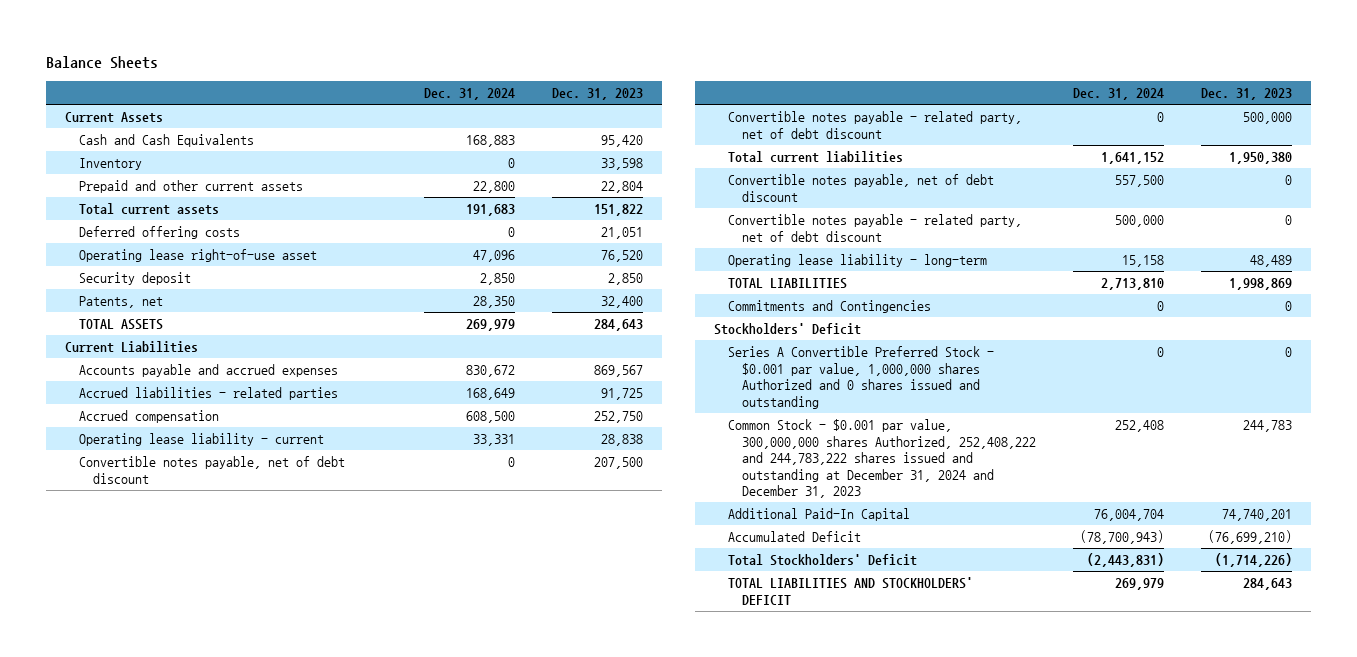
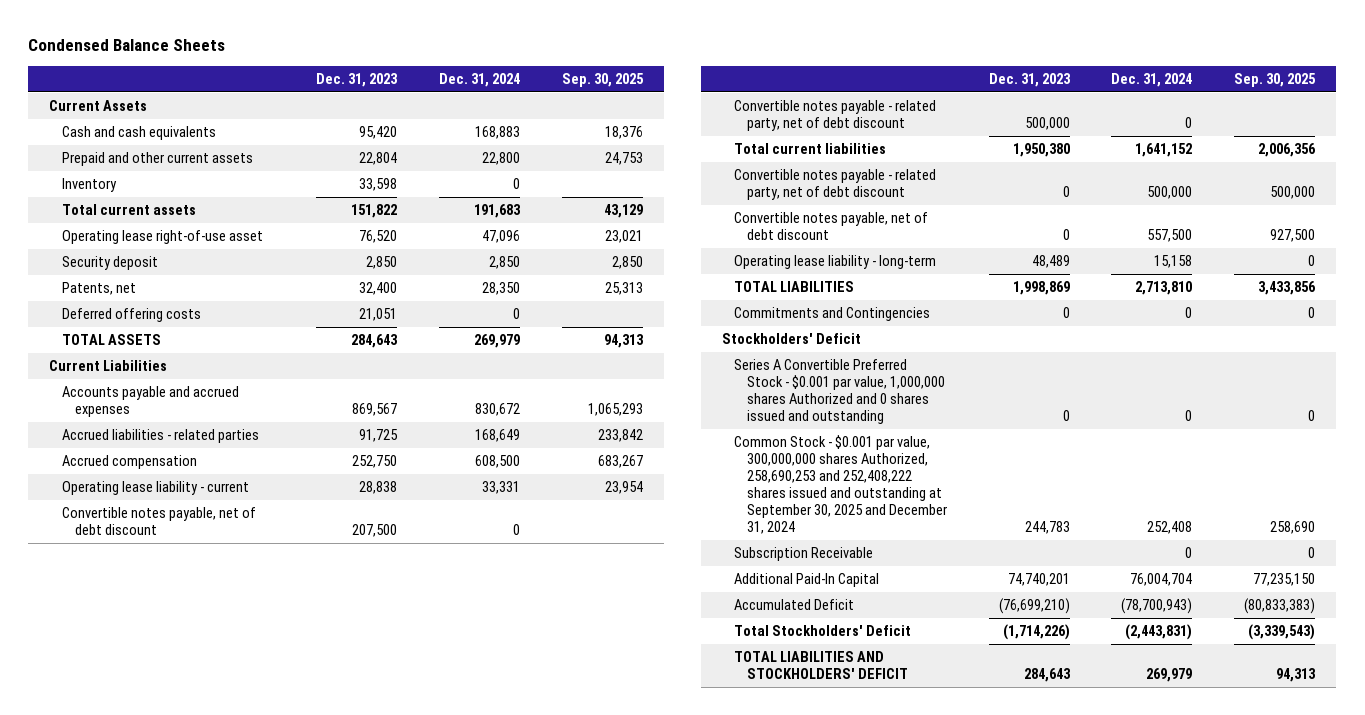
- Balance Sheets
+ Condensed Balance Sheets
- | Dec. 31, 2024 | Dec. 31, 2023
+ | Dec. 31, 2023 | Dec. 31, 2024 | Sep. 30, 2025
- Cash and Cash Equivalents | 168,883 | 95,420
+ Cash and cash equivalents | 95,420 | 168,883 | 18,376
moved down: Inventory | 33,598 | 0 |
moved down: Deferred offering costs | 21,051 | 0 |
moved down: Convertible notes payable, net of debt discount | 0 | 557,500 | 927,500
- Common Stock - $0.001 par value, 300,000,000 shares Authorized, 252,408,222 and 244,783,222 shares issued and outstanding at December 31, 2024 and December 31, 2023 | 252,408 | 244,783
+ Common Stock - $0.001 par value, 300,000,000 shares Authorized, 258,690,253 and 252,408,222 shares issued and outstanding at September 30, 2025 and December 31, 2024 | 244,783 | 252,408 | 258,690
+ Subscription Receivable | | 0 | 0

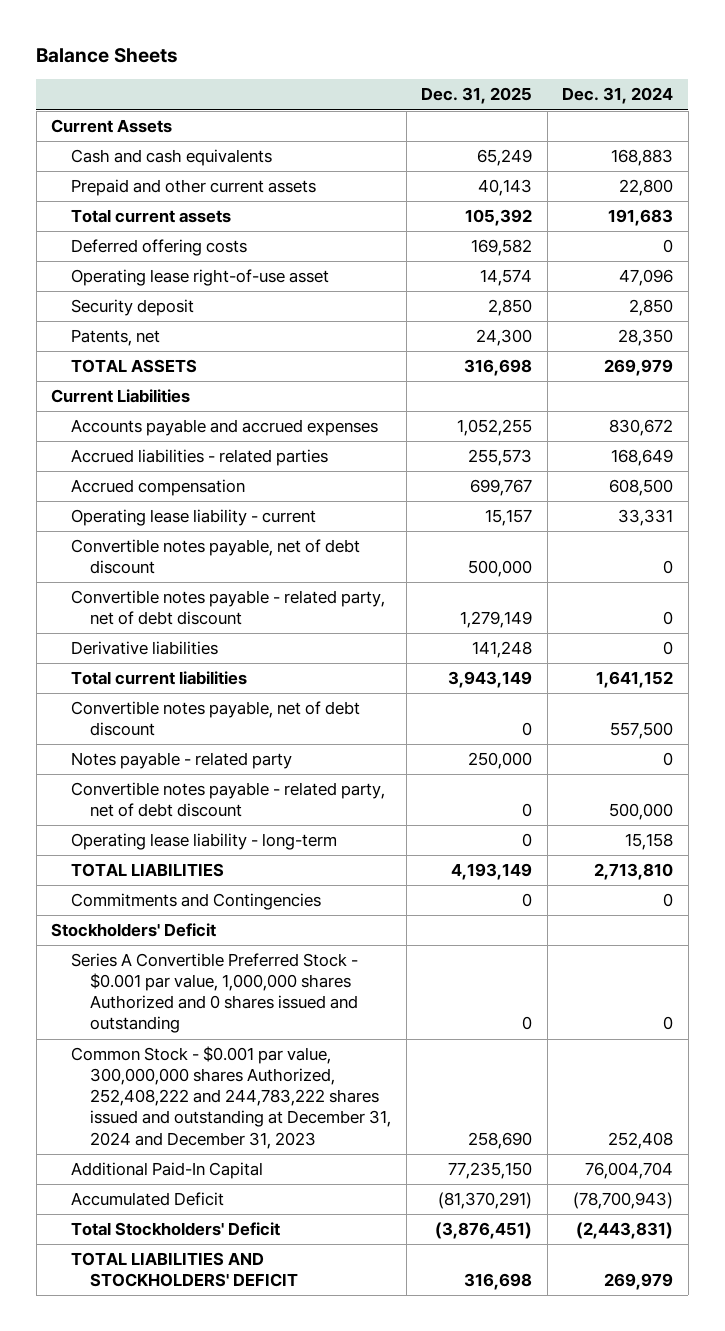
- Condensed Balance Sheets
+ Balance Sheets
- | Dec. 31, 2023 | Dec. 31, 2024 | Sep. 30, 2025
+ | Dec. 31, 2025 | Dec. 31, 2024
- Inventory | 33,598 | 0 |
moved up: Deferred offering costs | 169,582 | 0
+ Derivative liabilities | 141,248 | 0
+ Notes payable - related party | 250,000 | 0
moved down: Convertible notes payable - related party, net of debt discount | 0 | 500,000
- Common Stock - $0.001 par value, 300,000,000 shares Authorized, 258,690,253 and 252,408,222 shares issued and outstanding at September 30, 2025 and December 31, 2024 | 244,783 | 252,408 | 258,690
- Subscription Receivable | | 0 | 0
+ Common Stock - $0.001 par value, 300,000,000 shares Authorized, 252,408,222 and 244,783,222 shares issued and outstanding at December 31, 2024 and December 31, 2023 | 258,690 | 252,408

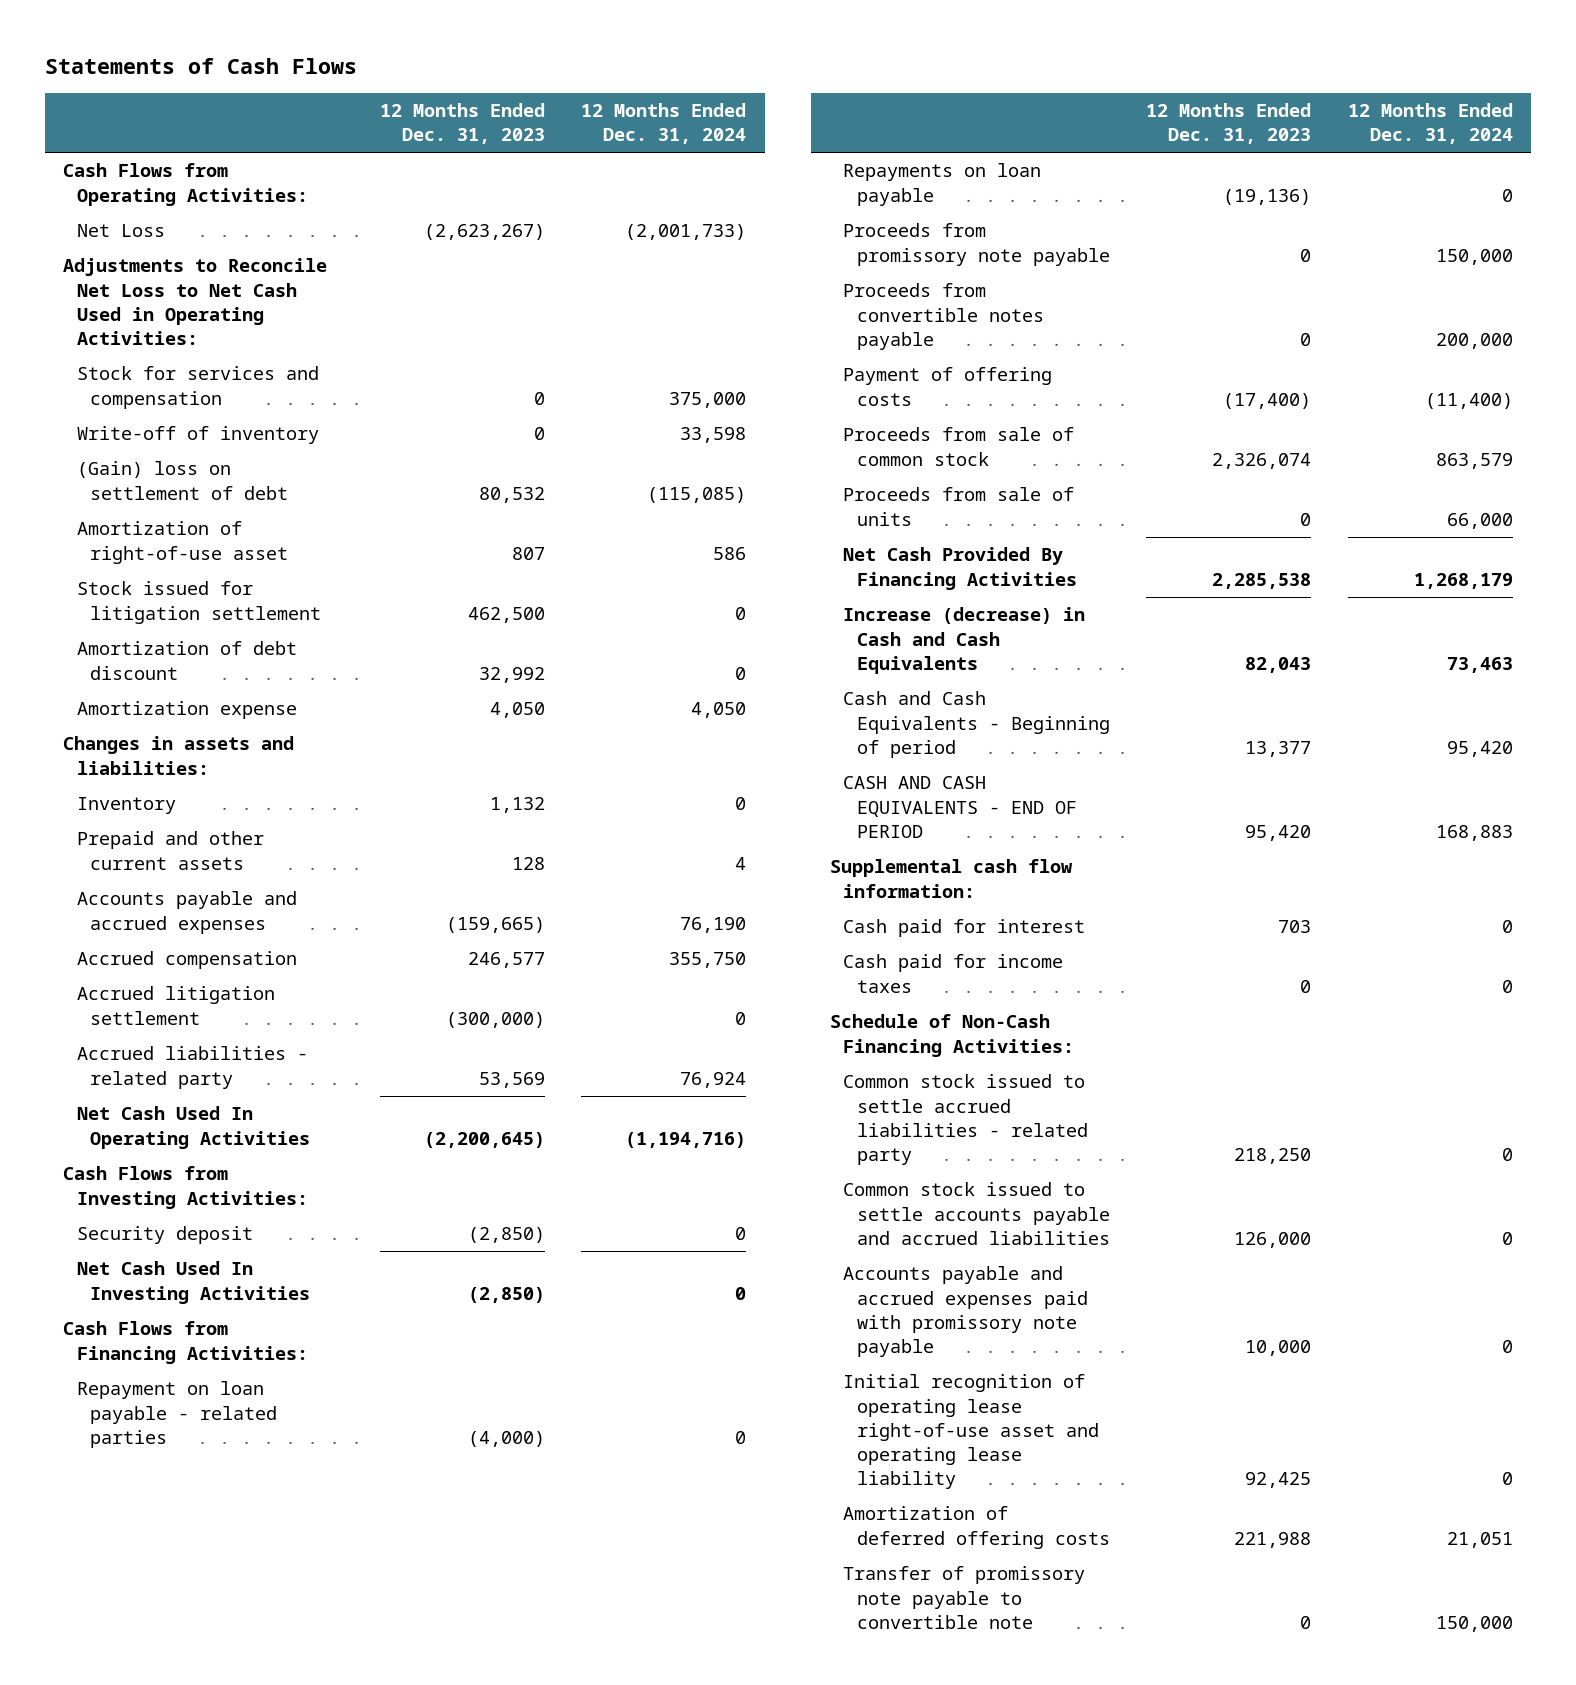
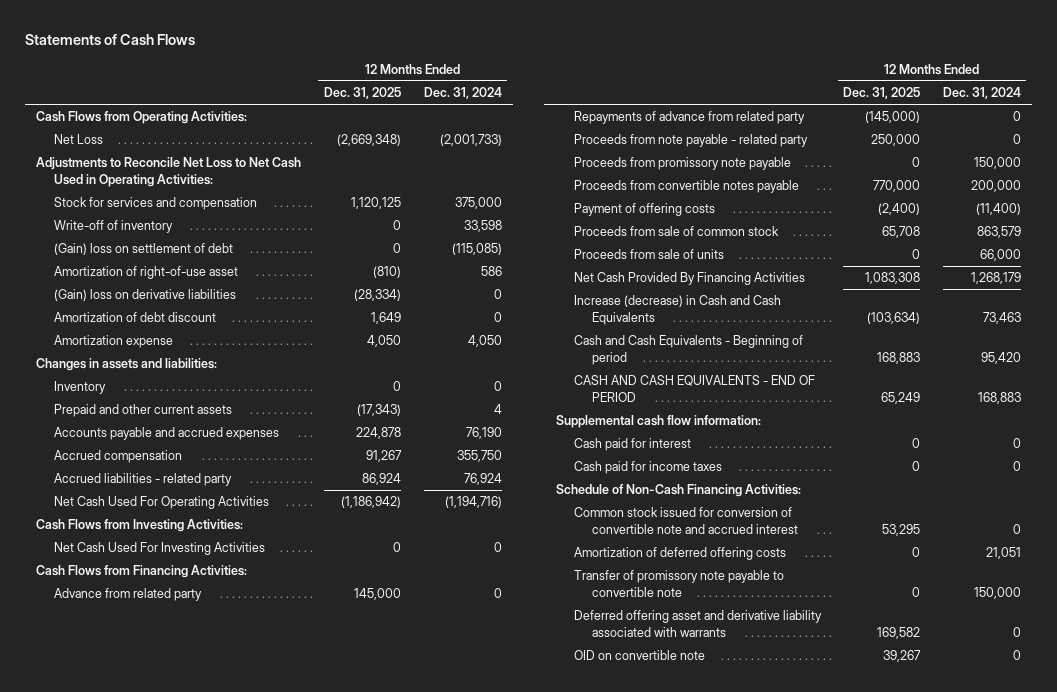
- | 12 Months Ended Dec. 31, 2023 | 12 Months Ended Dec. 31, 2024
+ | 12 Months Ended Dec. 31, 2025 | 12 Months Ended Dec. 31, 2024
- Stock issued for litigation settlement | 462,500 | 0
+ (Gain) loss on derivative liabilities | (28,334) | 0
- Accrued litigation settlement | (300,000) | 0
- Net Cash Used In Operating Activities | (2,200,645) | (1,194,716)
+ Net Cash Used For Operating Activities | (1,186,942) | (1,194,716)
- Security deposit | (2,850) | 0
- Net Cash Used In Investing Activities | (2,850) | 0
+ Net Cash Used For Investing Activities | 0 | 0
- Repayment on loan payable - related parties | (4,000) | 0
- Repayments on loan payable | (19,136) | 0
+ Advance from related party | 145,000 | 0
+ Repayments of advance from related party | (145,000) | 0
+ Proceeds from note payable - related party | 250,000 | 0
- Common stock issued to settle accrued liabilities - related party | 218,250 | 0
- Common stock issued to settle accounts payable and accrued liabilities | 126,000 | 0
- Accounts payable and accrued expenses paid with promissory note payable | 10,000 | 0
- Initial recognition of operating lease right-of-use asset and operating lease liability | 92,425 | 0
+ Common stock issued for conversion of convertible note and accrued interest | 53,295 | 0
+ Deferred offering asset and derivative liability associated with warrants | 169,582 | 0
+ OID on convertible note | 39,267 | 0

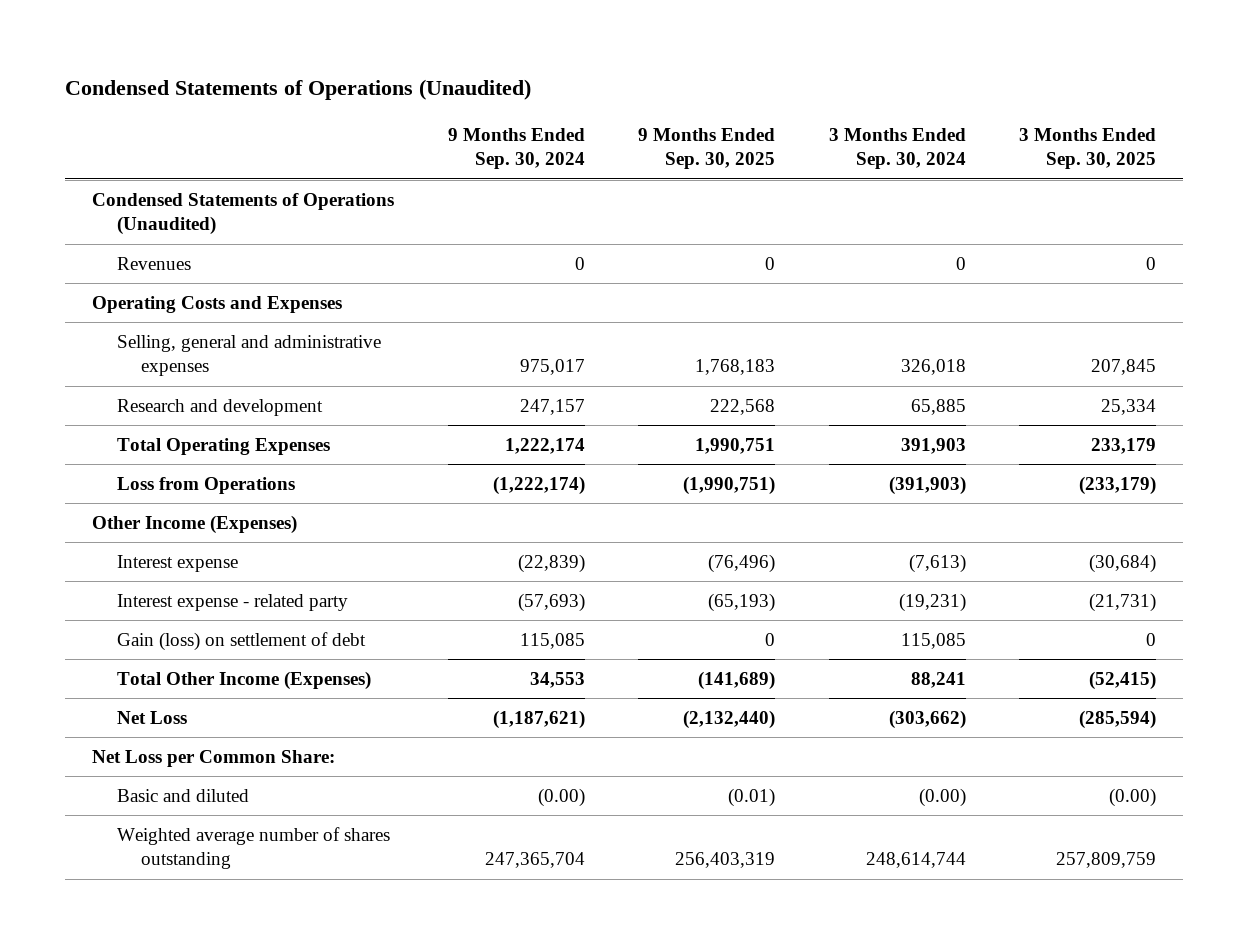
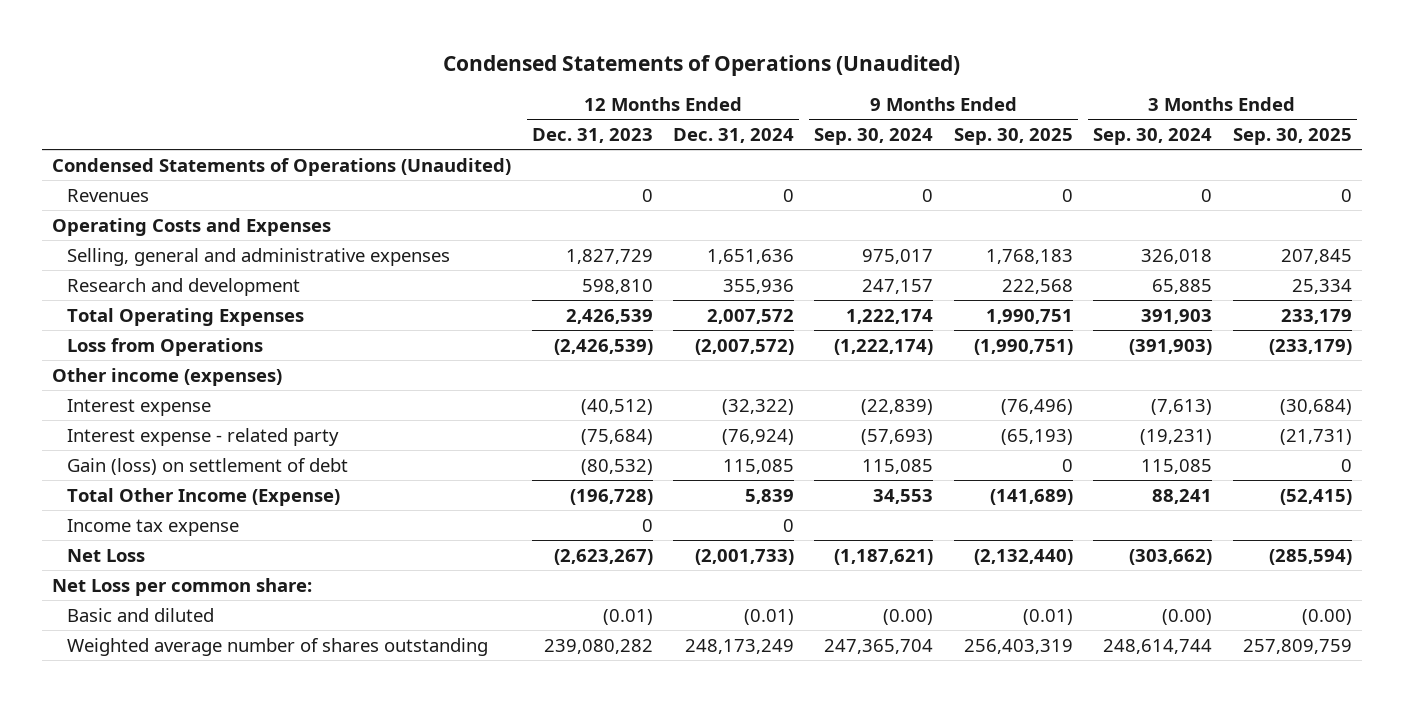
- | 9 Months Ended Sep. 30, 2024 | 9 Months Ended Sep. 30, 2025 | 3 Months Ended Sep. 30, 2024 | 3 Months Ended Sep. 30, 2025
+ | 12 Months Ended Dec. 31, 2023 | 12 Months Ended Dec. 31, 2024 | 9 Months Ended Sep. 30, 2024 | 9 Months Ended Sep. 30, 2025 | 3 Months Ended Sep. 30, 2024 | 3 Months Ended Sep. 30, 2025
- Other Income (Expenses)
+ Other income (expenses)
- Total Other Income (Expenses) | 34,553 | (141,689) | 88,241 | (52,415)
+ Total Other Income (Expense) | (196,728) | 5,839 | 34,553 | (141,689) | 88,241 | (52,415)
+ Income tax expense | 0 | 0 | | | |
- Net Loss per Common Share:
+ Net Loss per common share:

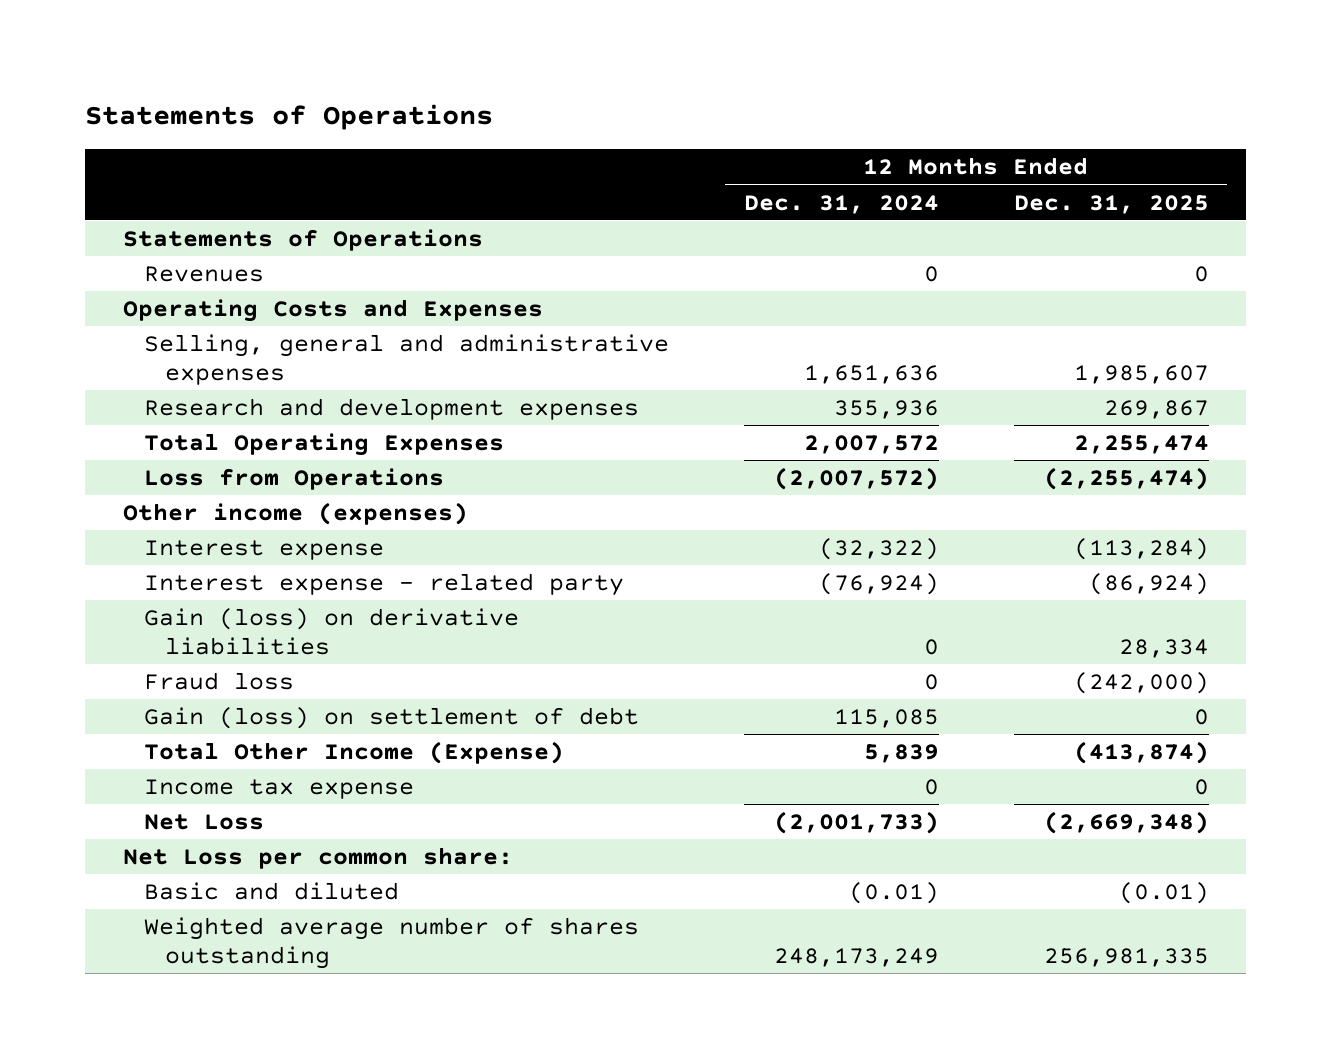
- Condensed Statements of Operations (Unaudited)
+ Statements of Operations
- | 12 Months Ended Dec. 31, 2023 | 12 Months Ended Dec. 31, 2024 | 9 Months Ended Sep. 30, 2024 | 9 Months Ended Sep. 30, 2025 | 3 Months Ended Sep. 30, 2024 | 3 Months Ended Sep. 30, 2025
+ | 12 Months Ended Dec. 31, 2024 | 12 Months Ended Dec. 31, 2025
- Condensed Statements of Operations (Unaudited)
+ Statements of Operations
- Research and development | 598,810 | 355,936 | 247,157 | 222,568 | 65,885 | 25,334
+ Research and development expenses | 355,936 | 269,867
+ Gain (loss) on derivative liabilities | 0 | 28,334
+ Fraud loss | 0 | (242,000)

